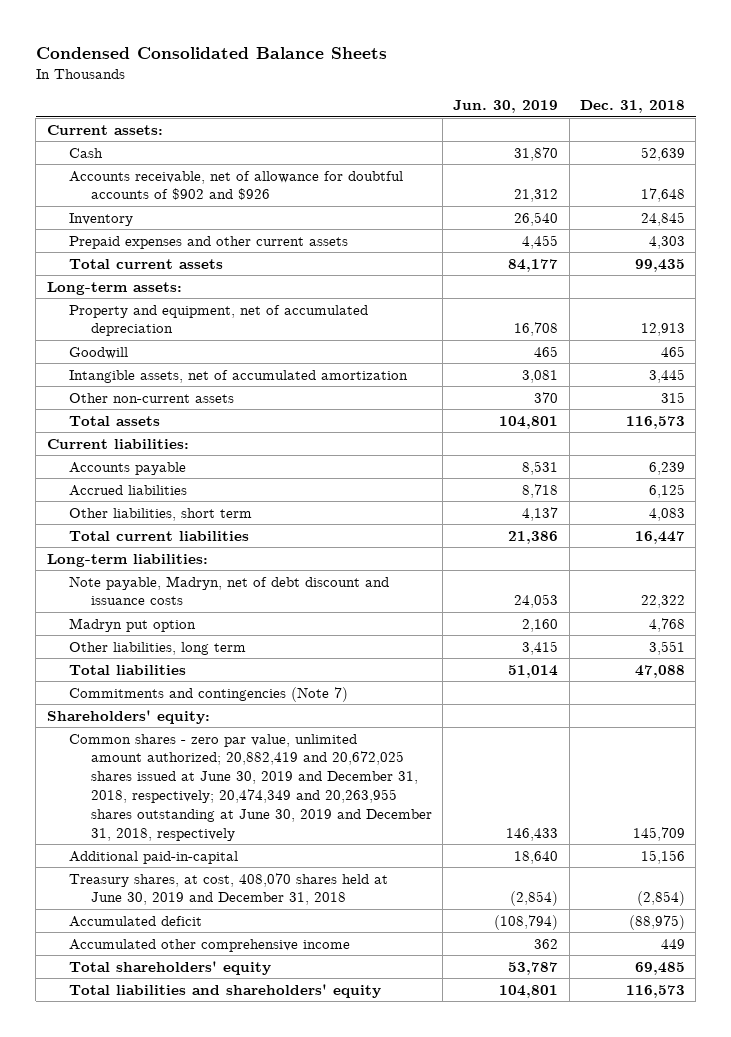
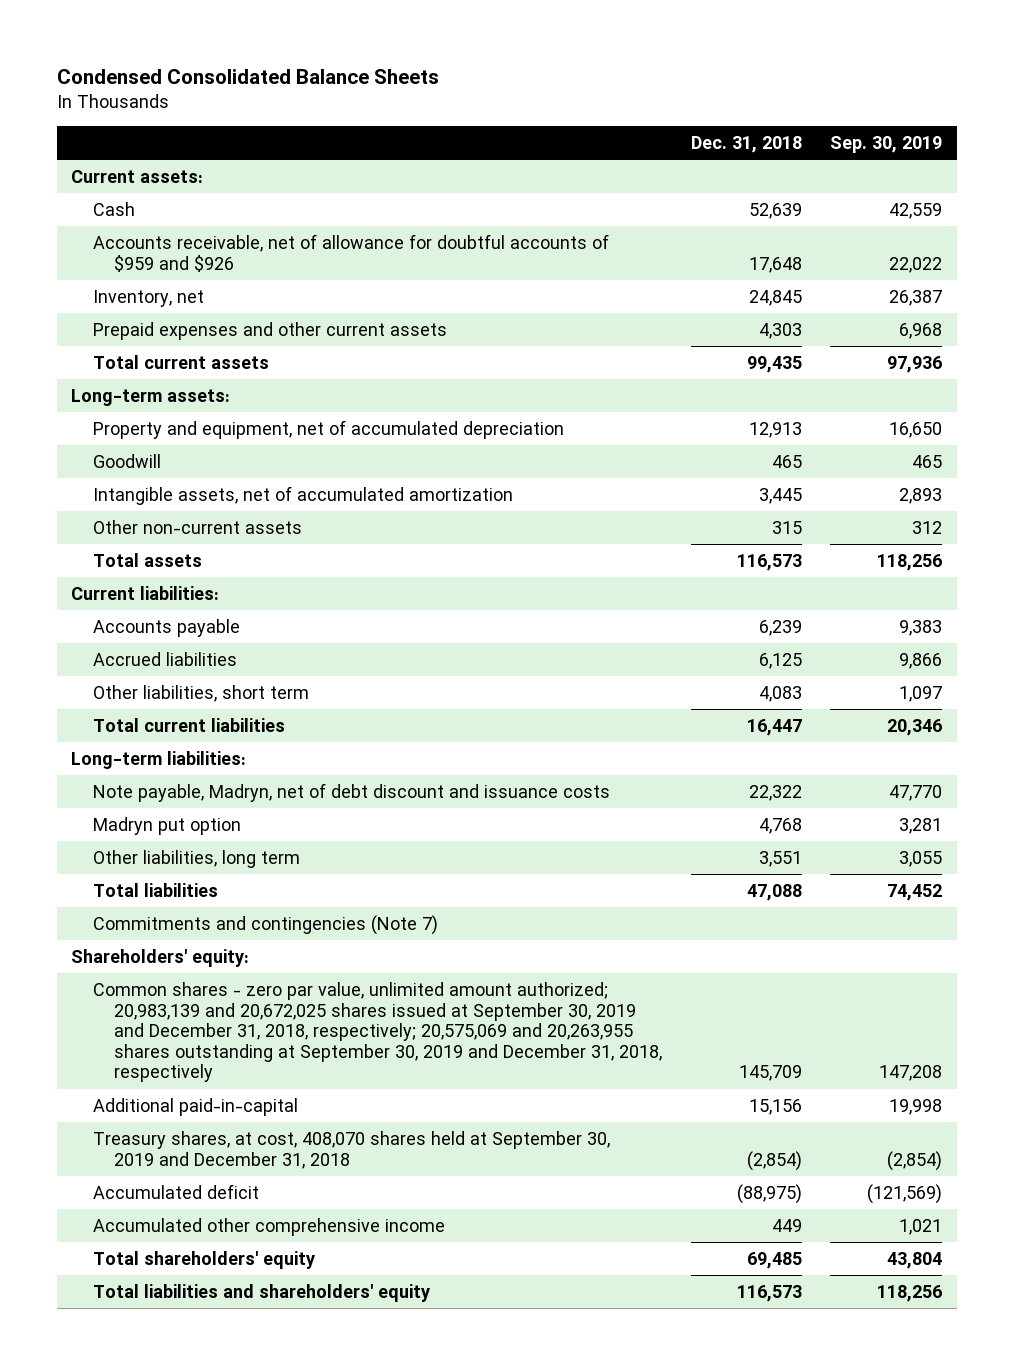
- | Jun. 30, 2019 | Dec. 31, 2018
+ | Dec. 31, 2018 | Sep. 30, 2019
- Accounts receivable, net of allowance for doubtful accounts of $902 and $926 | 21,312 | 17,648
- Inventory | 26,540 | 24,845
+ Accounts receivable, net of allowance for doubtful accounts of $959 and $926 | 17,648 | 22,022
+ Inventory, net | 24,845 | 26,387
- Common shares - zero par value, unlimited amount authorized; 20,882,419 and 20,672,025 shares issued at June 30, 2019 and December 31, 2018, respectively; 20,474,349 and 20,263,955 shares outstanding at June 30, 2019 and December 31, 2018, respectively | 146,433 | 145,709
+ Common shares - zero par value, unlimited amount authorized; 20,983,139 and 20,672,025 shares issued at September 30, 2019 and December 31, 2018, respectively; 20,575,069 and 20,263,955 shares outstanding at September 30, 2019 and December 31, 2018, respectively | 145,709 | 147,208
- Treasury shares, at cost, 408,070 shares held at June 30, 2019 and December 31, 2018 | (2,854) | (2,854)
+ Treasury shares, at cost, 408,070 shares held at September 30, 2019 and December 31, 2018 | (2,854) | (2,854)

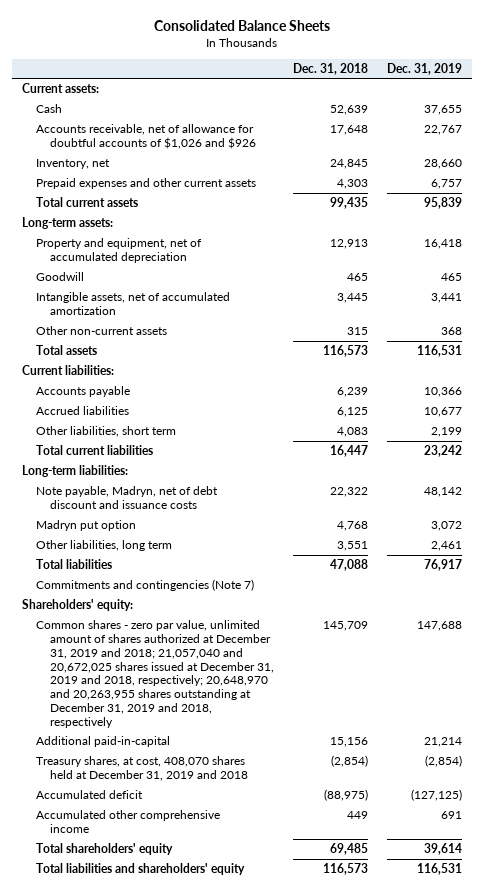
- Condensed Consolidated Balance Sheets
+ Consolidated Balance Sheets
- | Dec. 31, 2018 | Sep. 30, 2019
+ | Dec. 31, 2018 | Dec. 31, 2019
- Accounts receivable, net of allowance for doubtful accounts of $959 and $926 | 17,648 | 22,022
+ Accounts receivable, net of allowance for doubtful accounts of $1,026 and $926 | 17,648 | 22,767
- Common shares - zero par value, unlimited amount authorized; 20,983,139 and 20,672,025 shares issued at September 30, 2019 and December 31, 2018, respectively; 20,575,069 and 20,263,955 shares outstanding at September 30, 2019 and December 31, 2018, respectively | 145,709 | 147,208
+ Common shares - zero par value, unlimited amount of shares authorized at December 31, 2019 and 2018; 21,057,040 and 20,672,025 shares issued at December 31, 2019 and 2018, respectively; 20,648,970 and 20,263,955 shares outstanding at December 31, 2019 and 2018, respectively | 145,709 | 147,688
- Treasury shares, at cost, 408,070 shares held at September 30, 2019 and December 31, 2018 | (2,854) | (2,854)
+ Treasury shares, at cost, 408,070 shares held at December 31, 2019 and 2018 | (2,854) | (2,854)

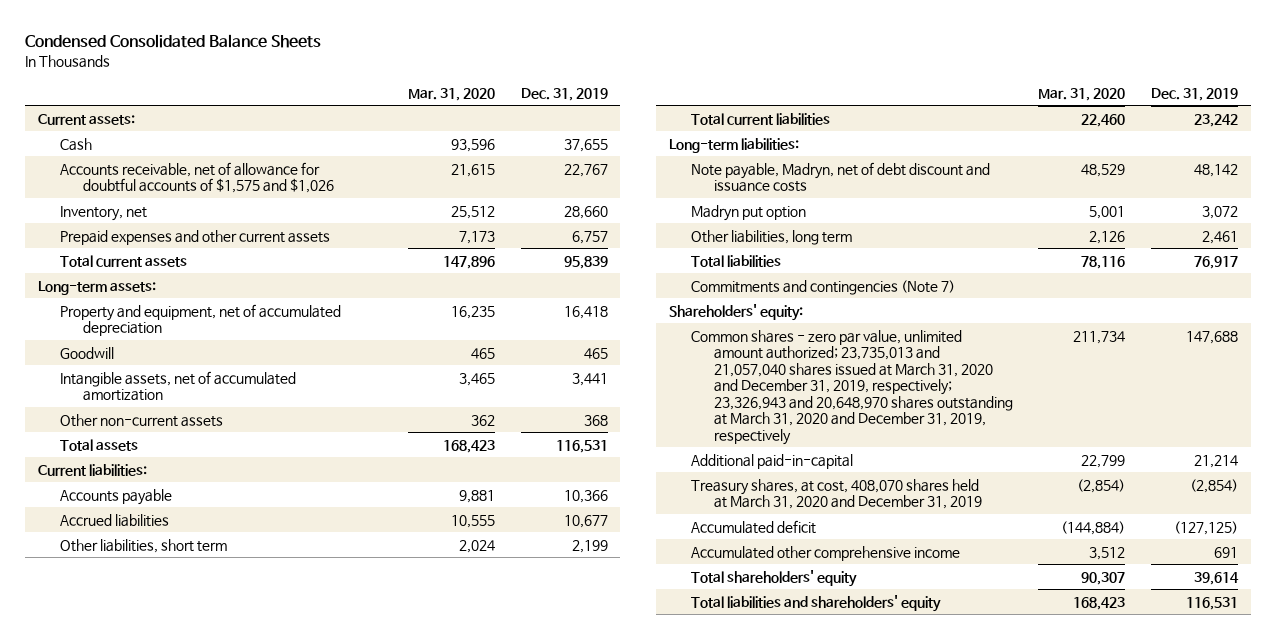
- Consolidated Balance Sheets
+ Condensed Consolidated Balance Sheets
- | Dec. 31, 2018 | Dec. 31, 2019
+ | Mar. 31, 2020 | Dec. 31, 2019
- Accounts receivable, net of allowance for doubtful accounts of $1,026 and $926 | 17,648 | 22,767
+ Accounts receivable, net of allowance for doubtful accounts of $1,575 and $1,026 | 21,615 | 22,767
- Common shares - zero par value, unlimited amount of shares authorized at December 31, 2019 and 2018; 21,057,040 and 20,672,025 shares issued at December 31, 2019 and 2018, respectively; 20,648,970 and 20,263,955 shares outstanding at December 31, 2019 and 2018, respectively | 145,709 | 147,688
+ Common shares - zero par value, unlimited amount authorized; 23,735,013 and 21,057,040 shares issued at March 31, 2020 and December 31, 2019, respectively; 23,326,943 and 20,648,970 shares outstanding at March 31, 2020 and December 31, 2019, respectively | 211,734 | 147,688
- Treasury shares, at cost, 408,070 shares held at December 31, 2019 and 2018 | (2,854) | (2,854)
+ Treasury shares, at cost, 408,070 shares held at March 31, 2020 and December 31, 2019 | (2,854) | (2,854)

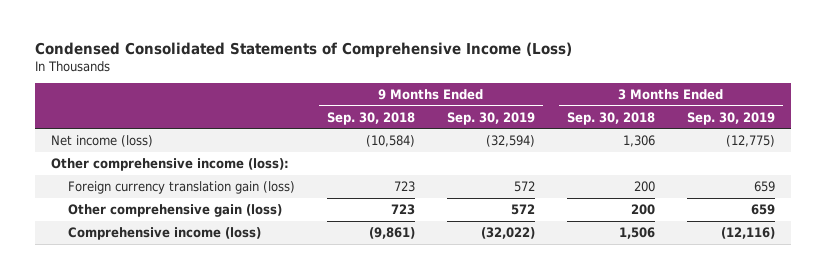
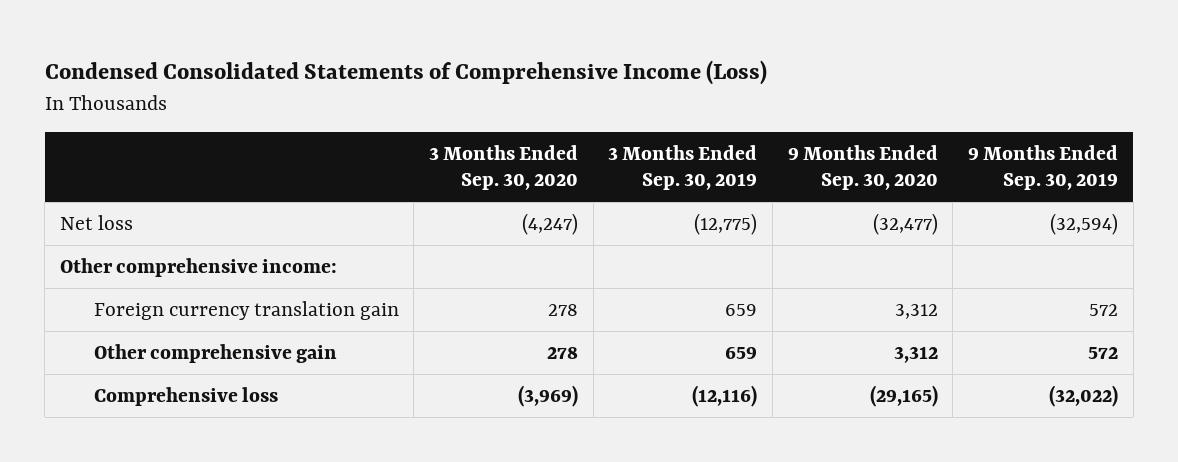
- | 9 Months Ended Sep. 30, 2018 | 9 Months Ended Sep. 30, 2019 | 3 Months Ended Sep. 30, 2018 | 3 Months Ended Sep. 30, 2019
+ | 3 Months Ended Sep. 30, 2020 | 3 Months Ended Sep. 30, 2019 | 9 Months Ended Sep. 30, 2020 | 9 Months Ended Sep. 30, 2019
- Net income (loss) | (10,584) | (32,594) | 1,306 | (12,775)
- Other comprehensive income (loss):
- Foreign currency translation gain (loss) | 723 | 572 | 200 | 659
- Other comprehensive gain (loss) | 723 | 572 | 200 | 659
- Comprehensive income (loss) | (9,861) | (32,022) | 1,506 | (12,116)
+ Net loss | (4,247) | (12,775) | (32,477) | (32,594)
+ Other comprehensive income:
+ Foreign currency translation gain | 278 | 659 | 3,312 | 572
+ Other comprehensive gain | 278 | 659 | 3,312 | 572
+ Comprehensive loss | (3,969) | (12,116) | (29,165) | (32,022)

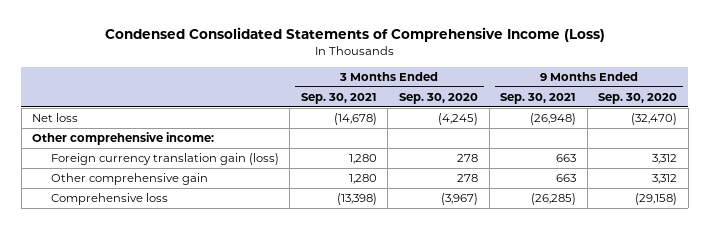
- | 3 Months Ended Sep. 30, 2020 | 3 Months Ended Sep. 30, 2019 | 9 Months Ended Sep. 30, 2020 | 9 Months Ended Sep. 30, 2019
+ | 3 Months Ended Sep. 30, 2021 | 3 Months Ended Sep. 30, 2020 | 9 Months Ended Sep. 30, 2021 | 9 Months Ended Sep. 30, 2020
- Net loss | (4,247) | (12,775) | (32,477) | (32,594)
+ Net loss | (14,678) | (4,245) | (26,948) | (32,470)
- Foreign currency translation gain | 278 | 659 | 3,312 | 572
+ Foreign currency translation gain (loss) | 1,280 | 278 | 663 | 3,312
- Comprehensive loss | (3,969) | (12,116) | (29,165) | (32,022)
+ Comprehensive loss | (13,398) | (3,967) | (26,285) | (29,158)

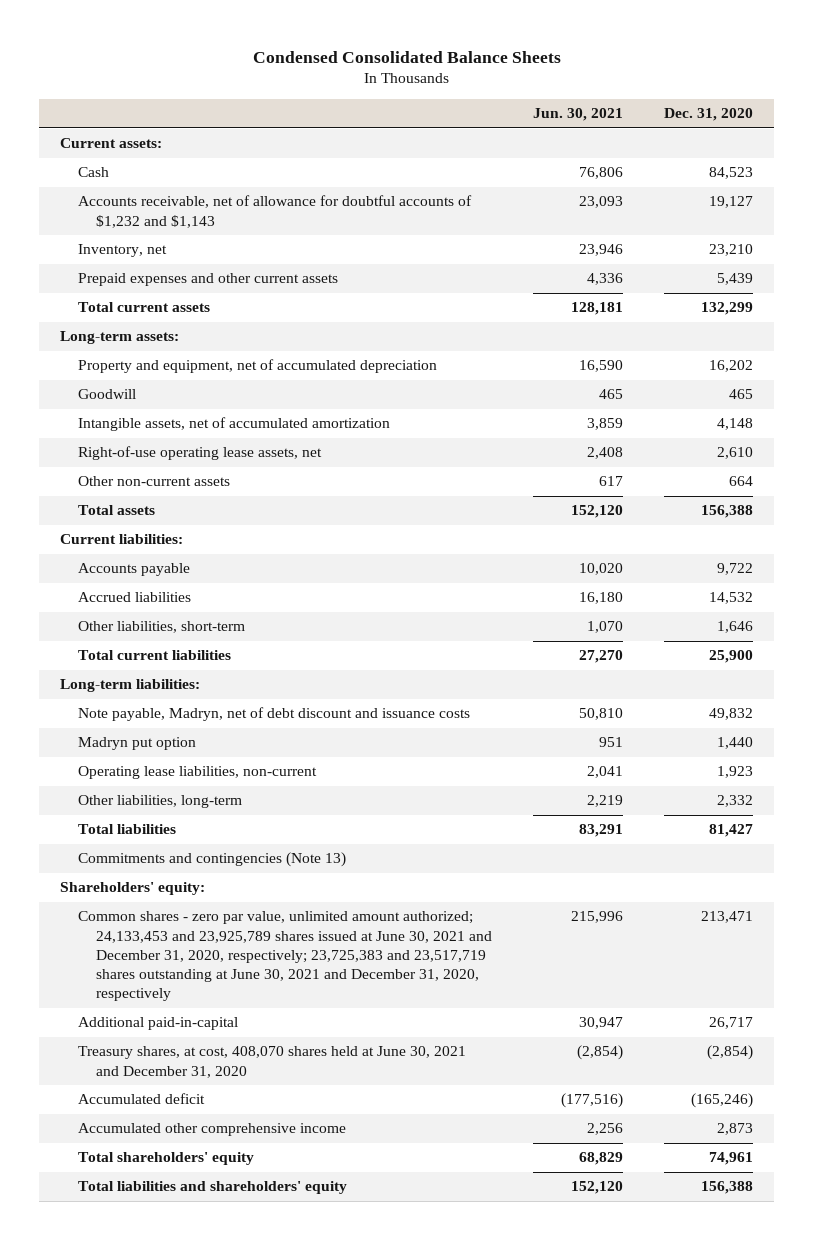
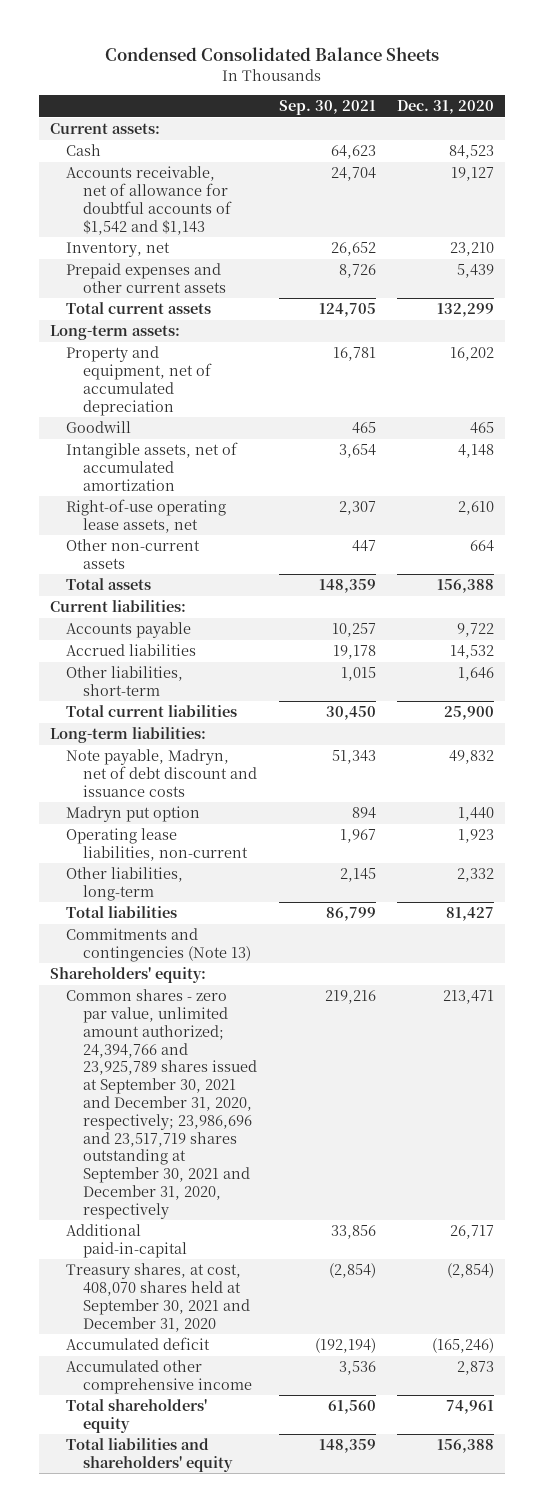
- | Jun. 30, 2021 | Dec. 31, 2020
+ | Sep. 30, 2021 | Dec. 31, 2020
- Accounts receivable, net of allowance for doubtful accounts of $1,232 and $1,143 | 23,093 | 19,127
+ Accounts receivable, net of allowance for doubtful accounts of $1,542 and $1,143 | 24,704 | 19,127
- Common shares - zero par value, unlimited amount authorized; 24,133,453 and 23,925,789 shares issued at June 30, 2021 and December 31, 2020, respectively; 23,725,383 and 23,517,719 shares outstanding at June 30, 2021 and December 31, 2020, respectively | 215,996 | 213,471
+ Common shares - zero par value, unlimited amount authorized; 24,394,766 and 23,925,789 shares issued at September 30, 2021 and December 31, 2020, respectively; 23,986,696 and 23,517,719 shares outstanding at September 30, 2021 and December 31, 2020, respectively | 219,216 | 213,471
- Treasury shares, at cost, 408,070 shares held at June 30, 2021 and December 31, 2020 | (2,854) | (2,854)
+ Treasury shares, at cost, 408,070 shares held at September 30, 2021 and December 31, 2020 | (2,854) | (2,854)

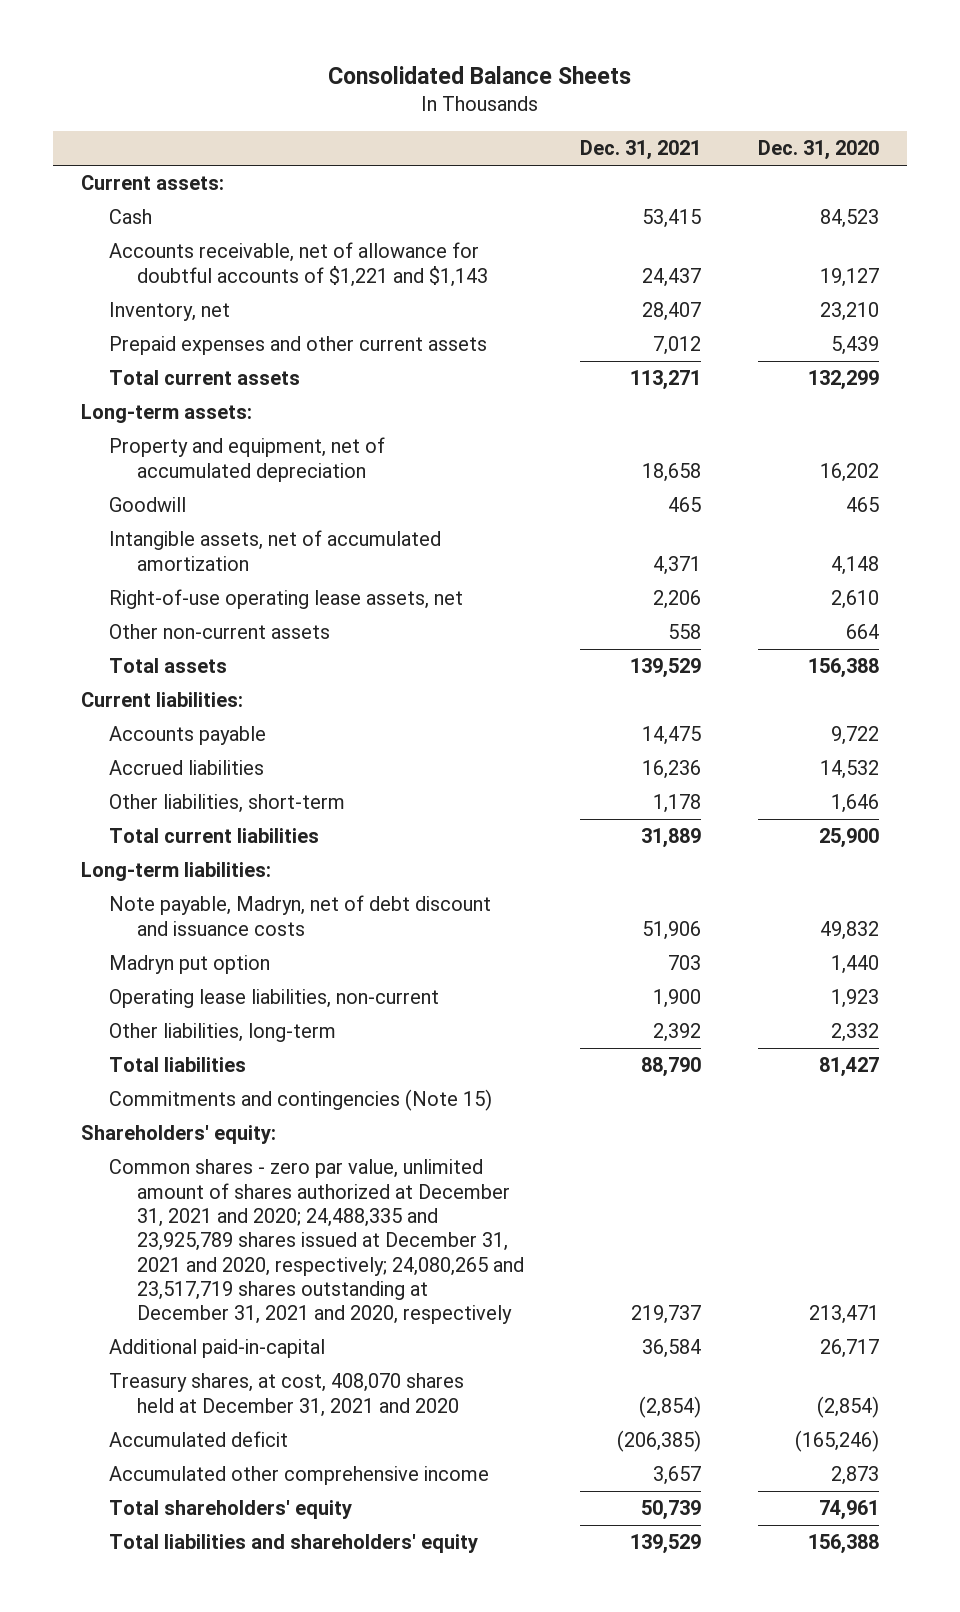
- Condensed Consolidated Balance Sheets
+ Consolidated Balance Sheets
- | Sep. 30, 2021 | Dec. 31, 2020
+ | Dec. 31, 2021 | Dec. 31, 2020
- Accounts receivable, net of allowance for doubtful accounts of $1,542 and $1,143 | 24,704 | 19,127
+ Accounts receivable, net of allowance for doubtful accounts of $1,221 and $1,143 | 24,437 | 19,127
- Commitments and contingencies (Note 13)
+ Commitments and contingencies (Note 15)
- Common shares - zero par value, unlimited amount authorized; 24,394,766 and 23,925,789 shares issued at September 30, 2021 and December 31, 2020, respectively; 23,986,696 and 23,517,719 shares outstanding at September 30, 2021 and December 31, 2020, respectively | 219,216 | 213,471
+ Common shares - zero par value, unlimited amount of shares authorized at December 31, 2021 and 2020; 24,488,335 and 23,925,789 shares issued at December 31, 2021 and 2020, respectively; 24,080,265 and 23,517,719 shares outstanding at December 31, 2021 and 2020, respectively | 219,737 | 213,471
- Treasury shares, at cost, 408,070 shares held at September 30, 2021 and December 31, 2020 | (2,854) | (2,854)
+ Treasury shares, at cost, 408,070 shares held at December 31, 2021 and 2020 | (2,854) | (2,854)

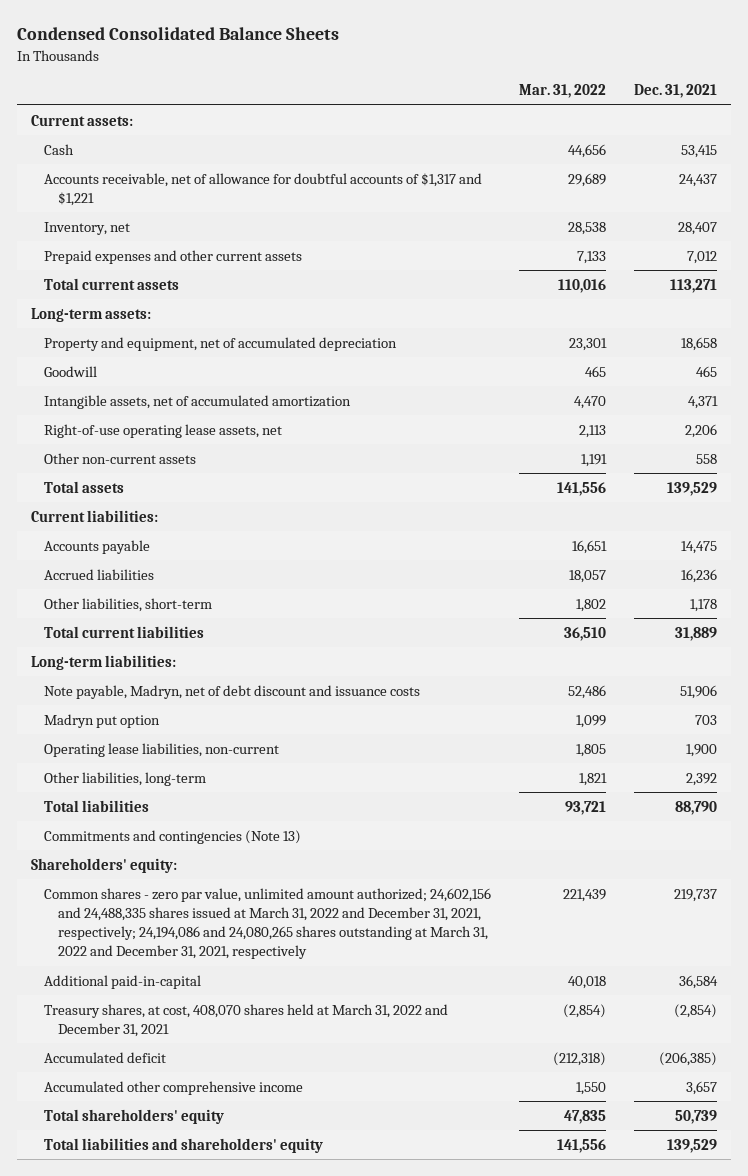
- Consolidated Balance Sheets
+ Condensed Consolidated Balance Sheets
- | Dec. 31, 2021 | Dec. 31, 2020
+ | Mar. 31, 2022 | Dec. 31, 2021
- Accounts receivable, net of allowance for doubtful accounts of $1,221 and $1,143 | 24,437 | 19,127
+ Accounts receivable, net of allowance for doubtful accounts of $1,317 and $1,221 | 29,689 | 24,437
- Commitments and contingencies (Note 15)
+ Commitments and contingencies (Note 13)
- Common shares - zero par value, unlimited amount of shares authorized at December 31, 2021 and 2020; 24,488,335 and 23,925,789 shares issued at December 31, 2021 and 2020, respectively; 24,080,265 and 23,517,719 shares outstanding at December 31, 2021 and 2020, respectively | 219,737 | 213,471
+ Common shares - zero par value, unlimited amount authorized; 24,602,156 and 24,488,335 shares issued at March 31, 2022 and December 31, 2021, respectively; 24,194,086 and 24,080,265 shares outstanding at March 31, 2022 and December 31, 2021, respectively | 221,439 | 219,737
- Treasury shares, at cost, 408,070 shares held at December 31, 2021 and 2020 | (2,854) | (2,854)
+ Treasury shares, at cost, 408,070 shares held at March 31, 2022 and December 31, 2021 | (2,854) | (2,854)

